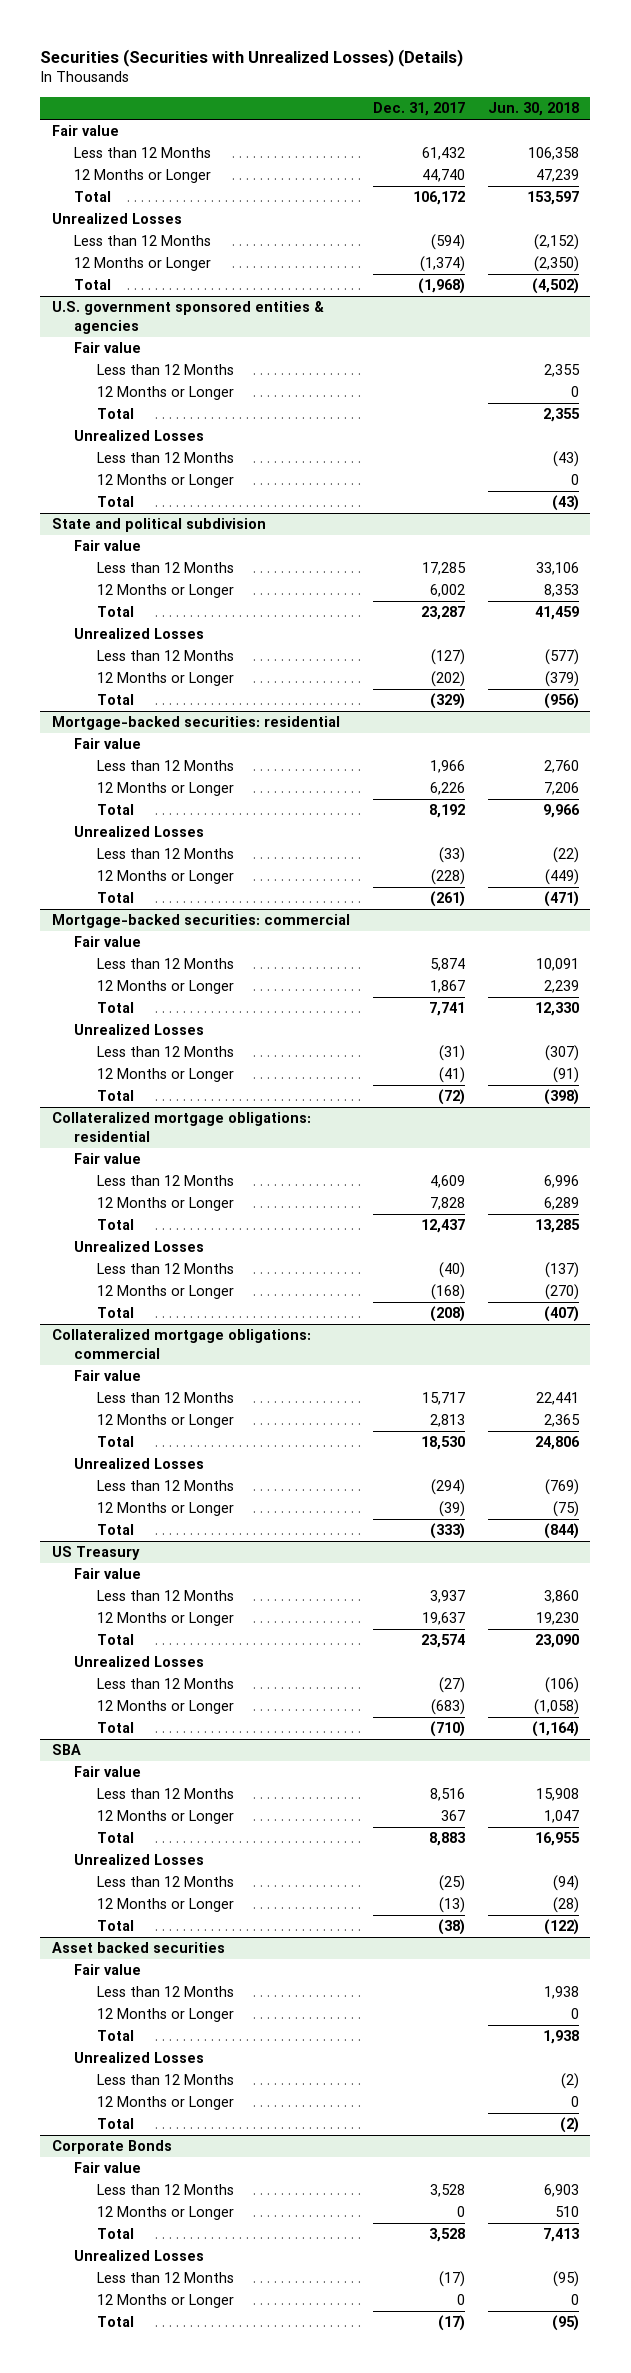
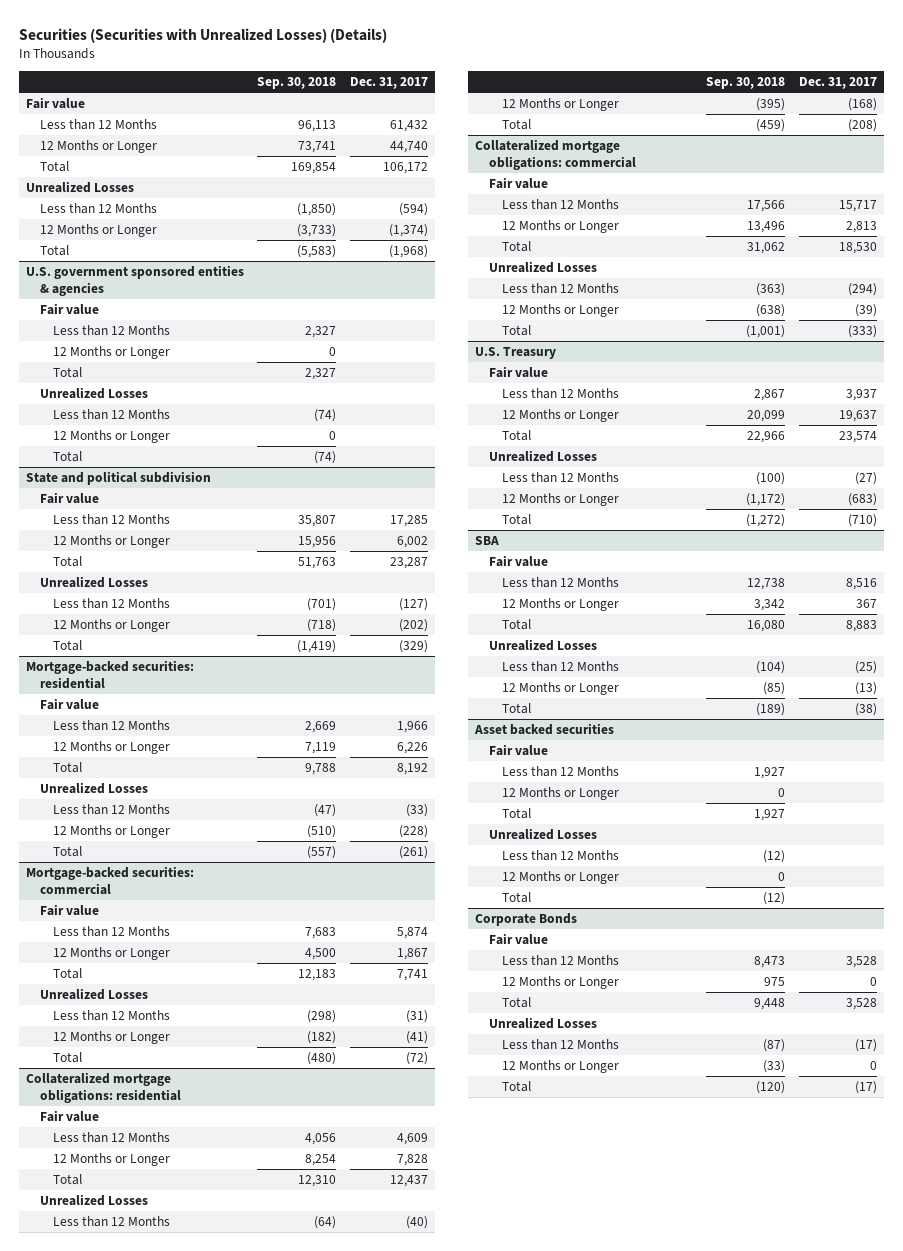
- | Dec. 31, 2017 | Jun. 30, 2018
+ | Sep. 30, 2018 | Dec. 31, 2017
- US Treasury
+ U.S. Treasury

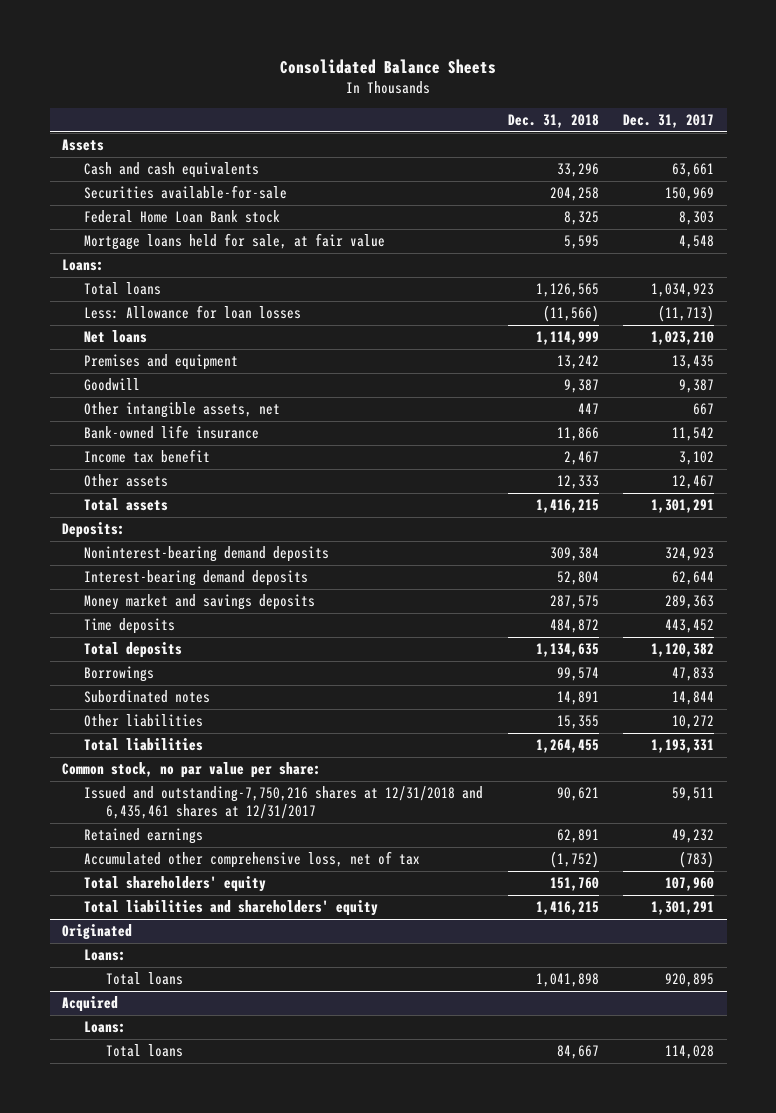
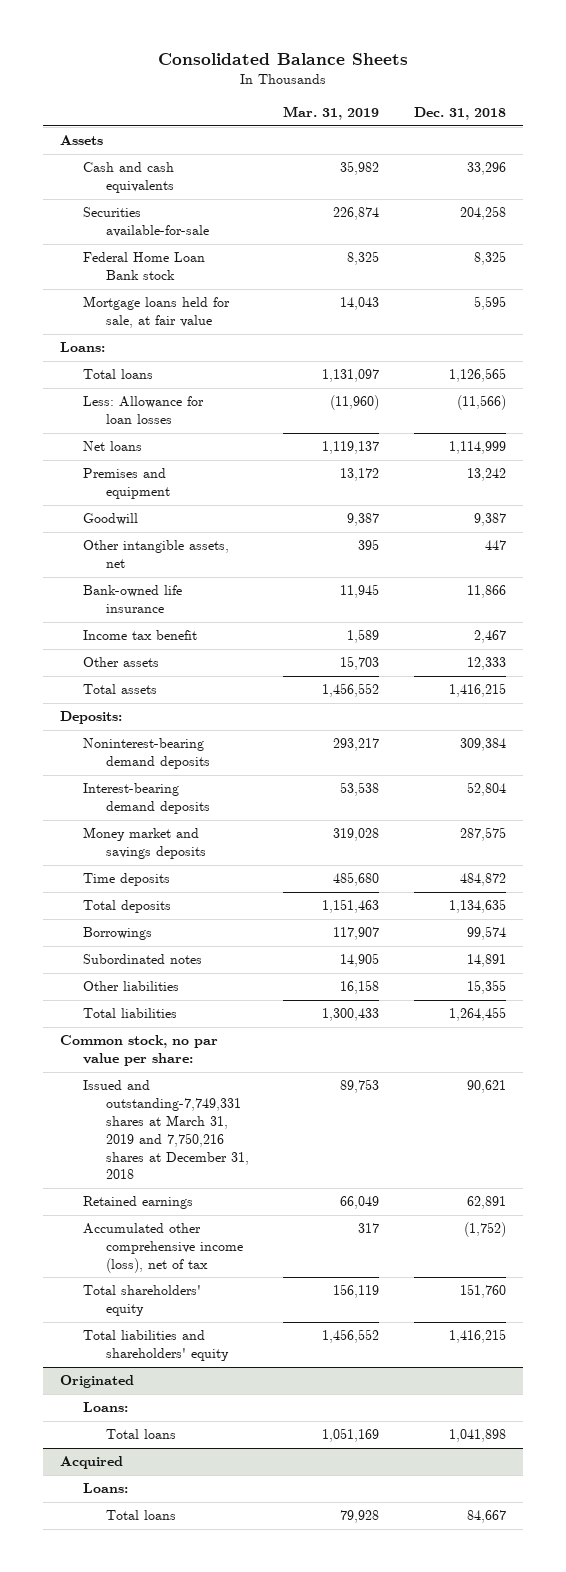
- | Dec. 31, 2018 | Dec. 31, 2017
+ | Mar. 31, 2019 | Dec. 31, 2018
- Issued and outstanding-7,750,216 shares at 12/31/2018 and 6,435,461 shares at 12/31/2017 | 90,621 | 59,511
+ Issued and outstanding-7,749,331 shares at March 31, 2019 and 7,750,216 shares at December 31, 2018 | 89,753 | 90,621
- Accumulated other comprehensive loss, net of tax | (1,752) | (783)
+ Accumulated other comprehensive income (loss), net of tax | 317 | (1,752)

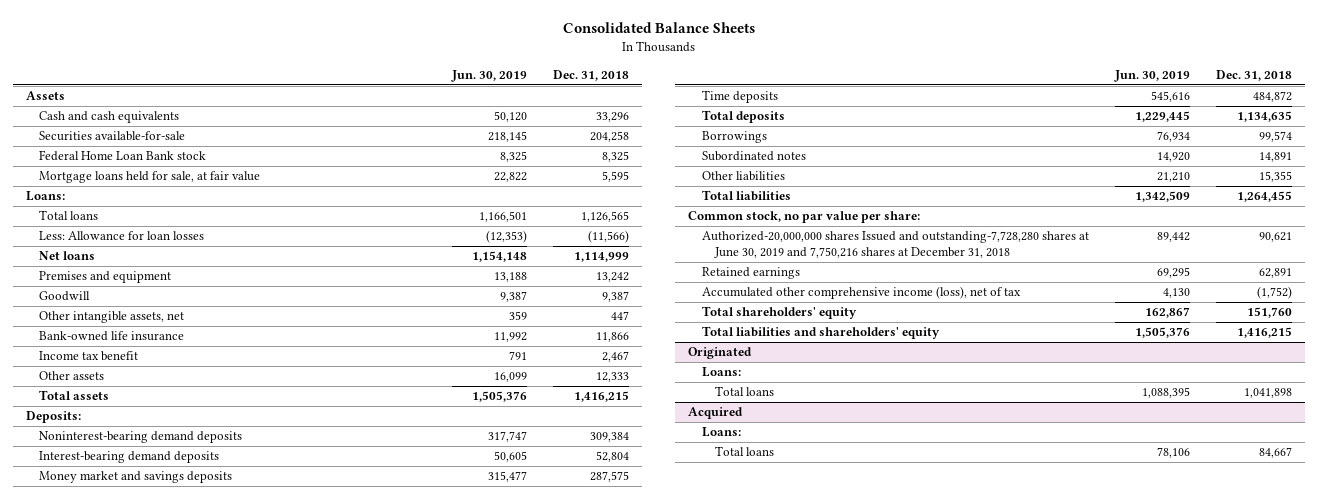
- | Mar. 31, 2019 | Dec. 31, 2018
+ | Jun. 30, 2019 | Dec. 31, 2018
- Issued and outstanding-7,749,331 shares at March 31, 2019 and 7,750,216 shares at December 31, 2018 | 89,753 | 90,621
+ Authorized-20,000,000 shares Issued and outstanding-7,728,280 shares at June 30, 2019 and 7,750,216 shares at December 31, 2018 | 89,442 | 90,621

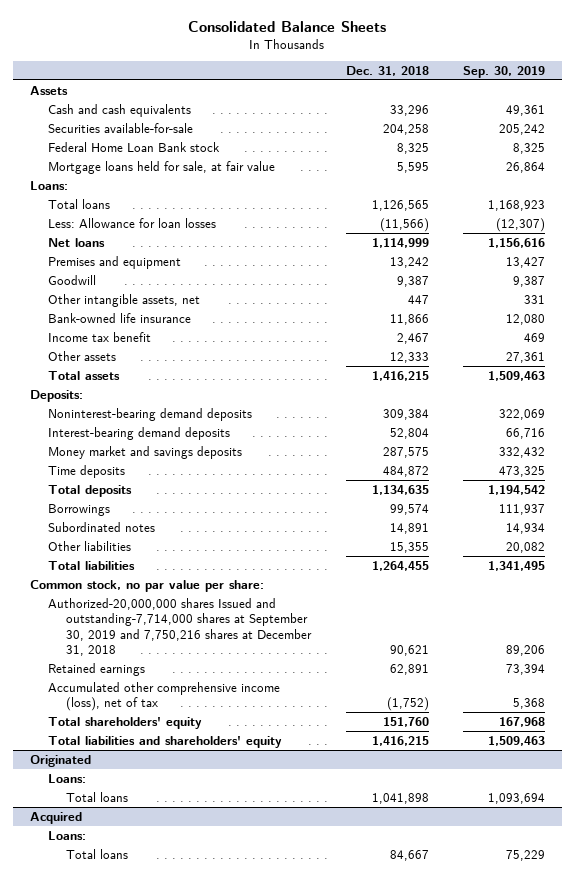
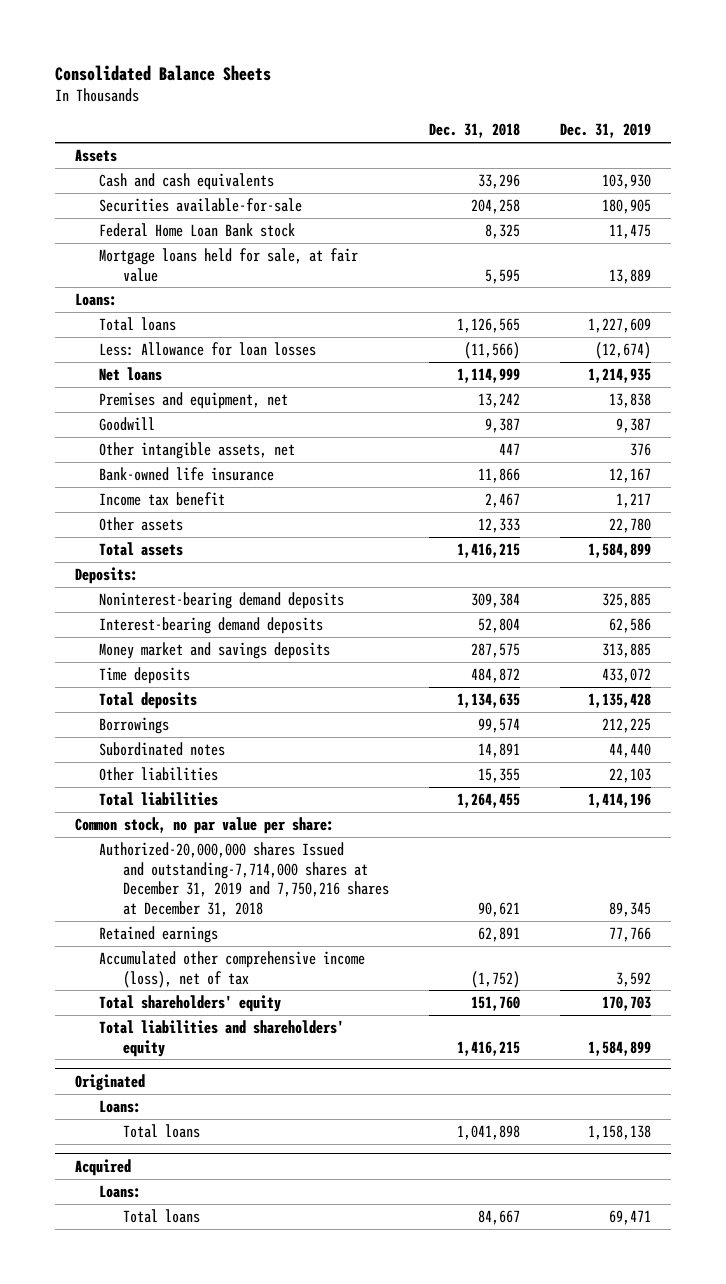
- | Dec. 31, 2018 | Sep. 30, 2019
+ | Dec. 31, 2018 | Dec. 31, 2019
- Premises and equipment | 13,242 | 13,427
+ Premises and equipment, net | 13,242 | 13,838
- Authorized-20,000,000 shares Issued and outstanding-7,714,000 shares at September 30, 2019 and 7,750,216 shares at December 31, 2018 | 90,621 | 89,206
+ Authorized-20,000,000 shares Issued and outstanding-7,714,000 shares at December 31, 2019 and 7,750,216 shares at December 31, 2018 | 90,621 | 89,345

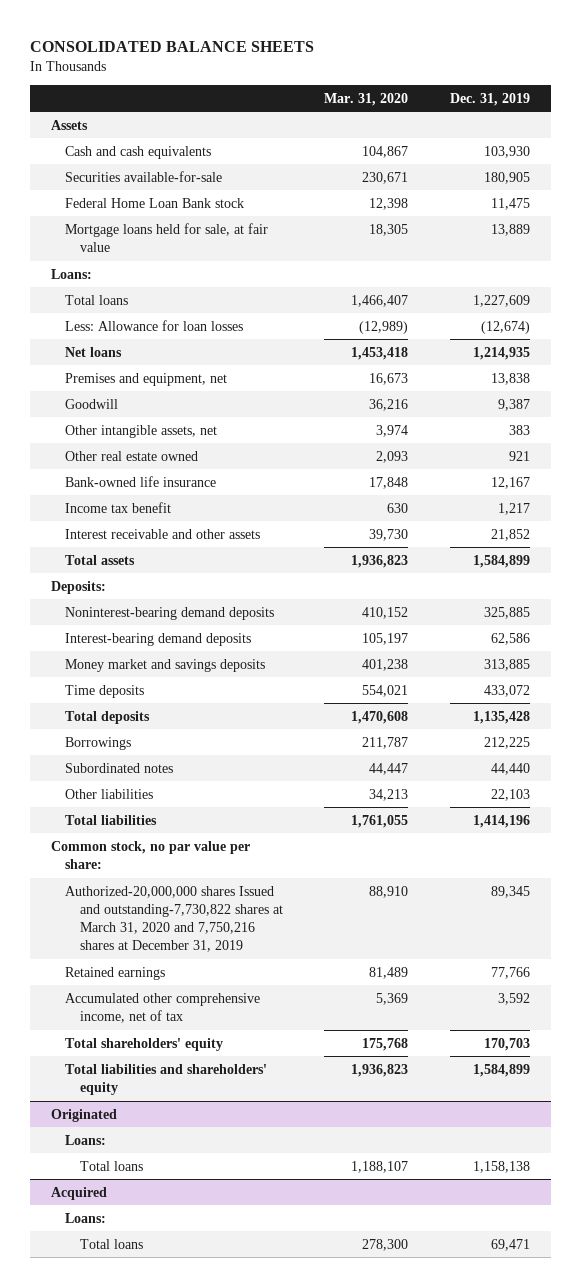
- Consolidated Balance Sheets
+ CONSOLIDATED BALANCE SHEETS
- | Dec. 31, 2018 | Dec. 31, 2019
+ | Mar. 31, 2020 | Dec. 31, 2019
- Other intangible assets, net | 447 | 376
+ Other intangible assets, net | 3,974 | 383
+ Other real estate owned | 2,093 | 921
- Other assets | 12,333 | 22,780
+ Interest receivable and other assets | 39,730 | 21,852
- Authorized-20,000,000 shares Issued and outstanding-7,714,000 shares at December 31, 2019 and 7,750,216 shares at December 31, 2018 | 90,621 | 89,345
+ Authorized-20,000,000 shares Issued and outstanding-7,730,822 shares at March 31, 2020 and 7,750,216 shares at December 31, 2019 | 88,910 | 89,345
- Accumulated other comprehensive income (loss), net of tax | (1,752) | 3,592
+ Accumulated other comprehensive income, net of tax | 5,369 | 3,592

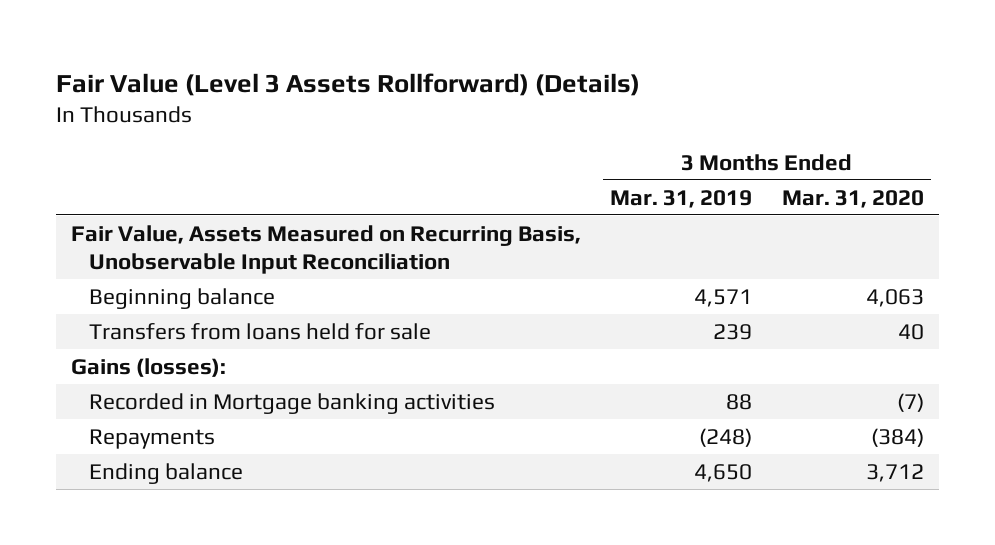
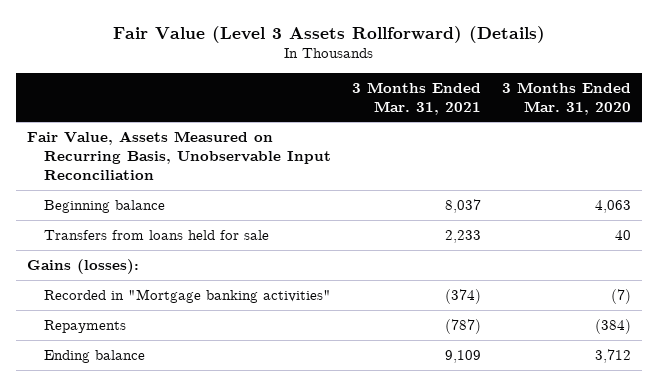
- | 3 Months Ended Mar. 31, 2019 | 3 Months Ended Mar. 31, 2020
+ | 3 Months Ended Mar. 31, 2021 | 3 Months Ended Mar. 31, 2020
- Recorded in Mortgage banking activities | 88 | (7)
+ Recorded in "Mortgage banking activities" | (374) | (7)

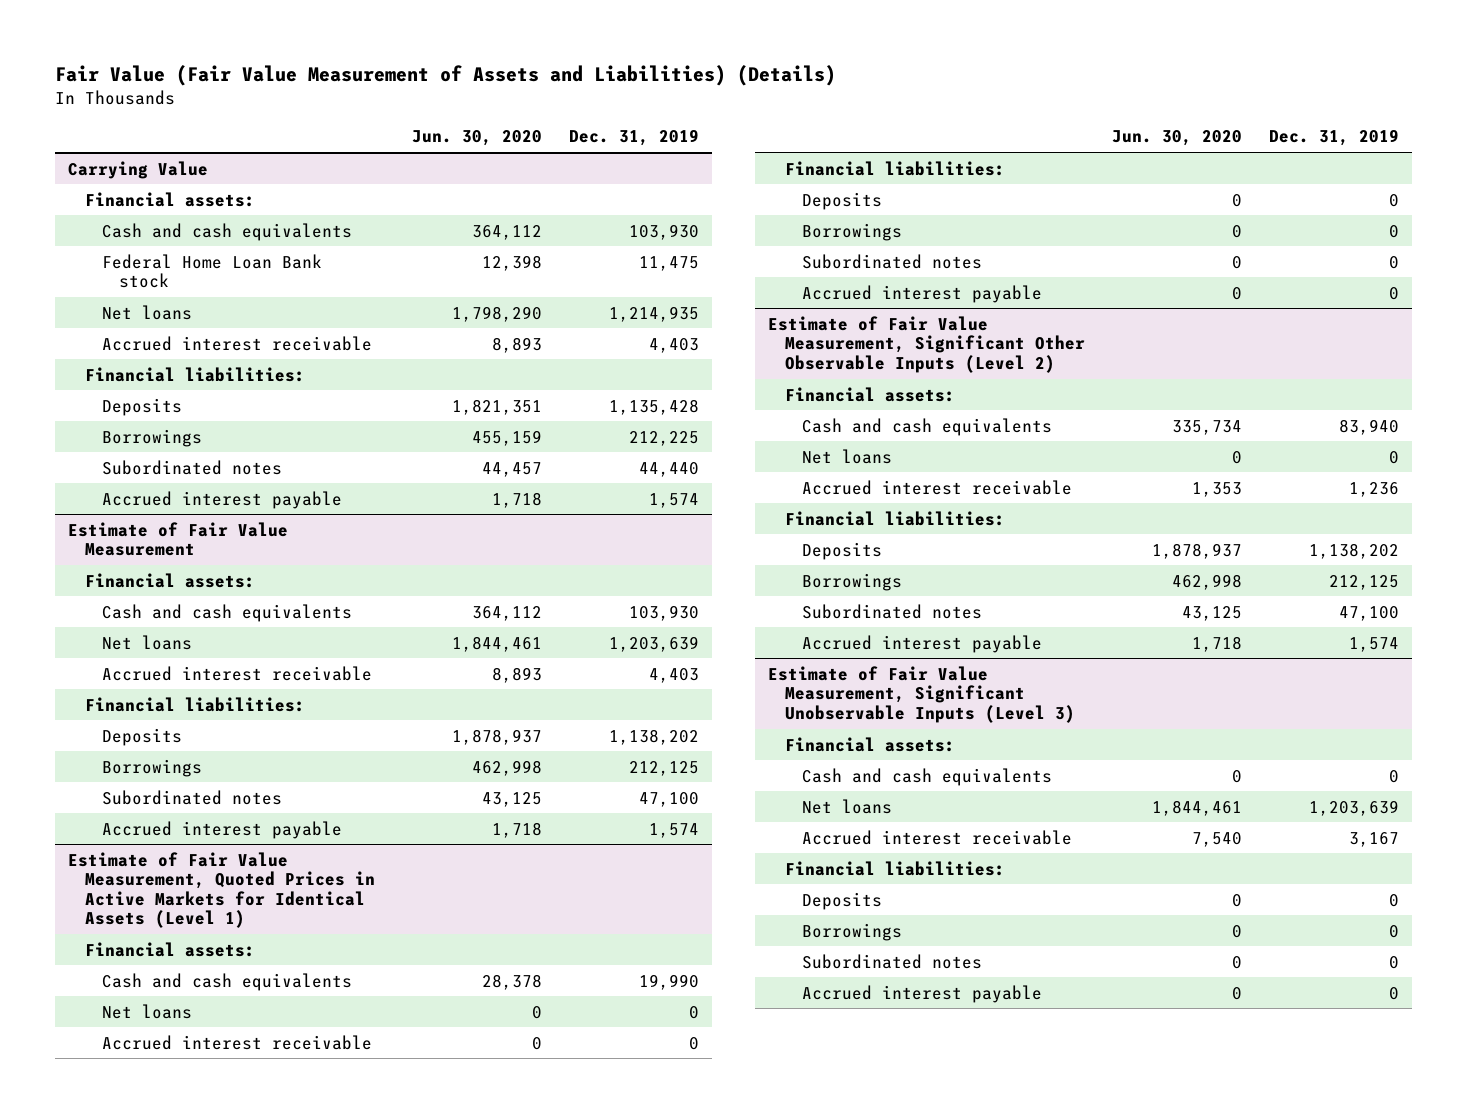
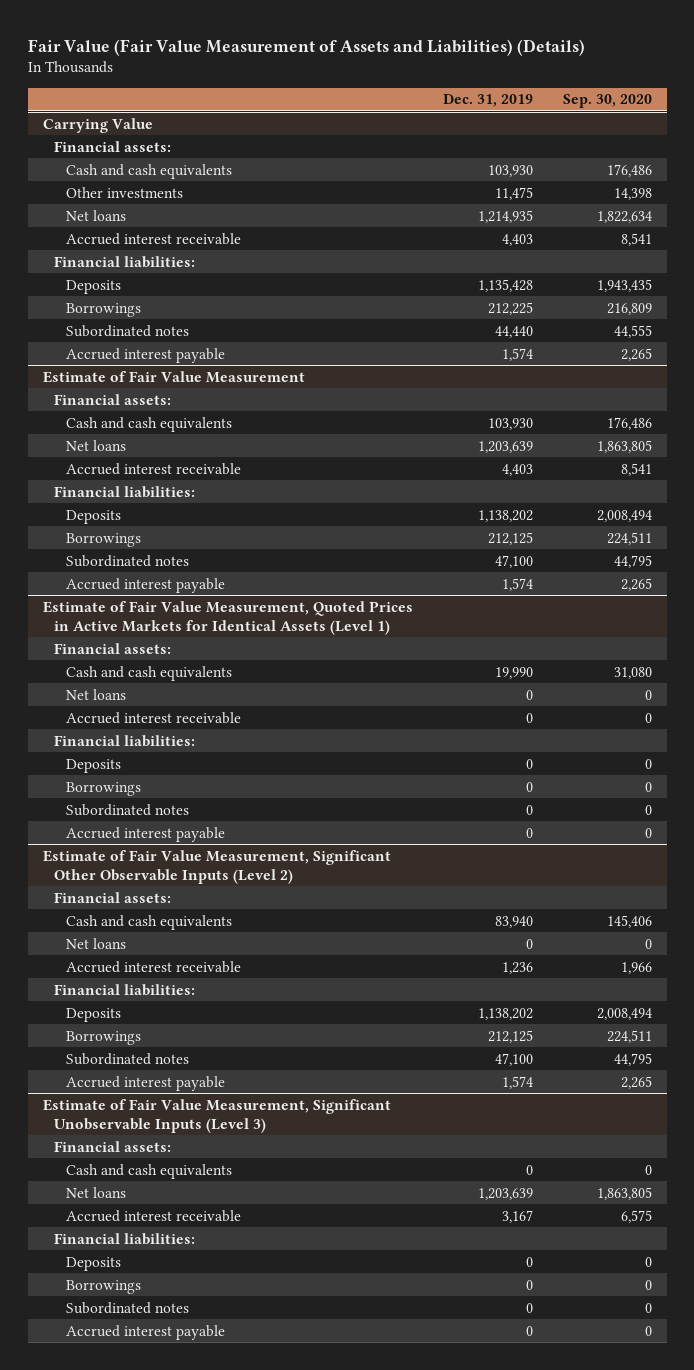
- | Jun. 30, 2020 | Dec. 31, 2019
+ | Dec. 31, 2019 | Sep. 30, 2020
@ Carrying Value
- Federal Home Loan Bank stock | 12,398 | 11,475
+ Other investments | 11,475 | 14,398

